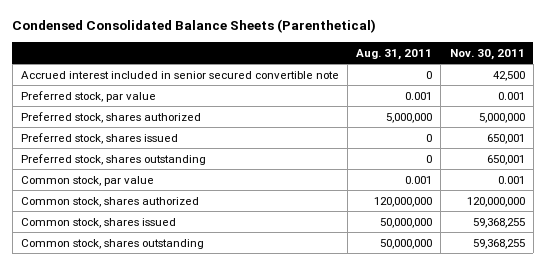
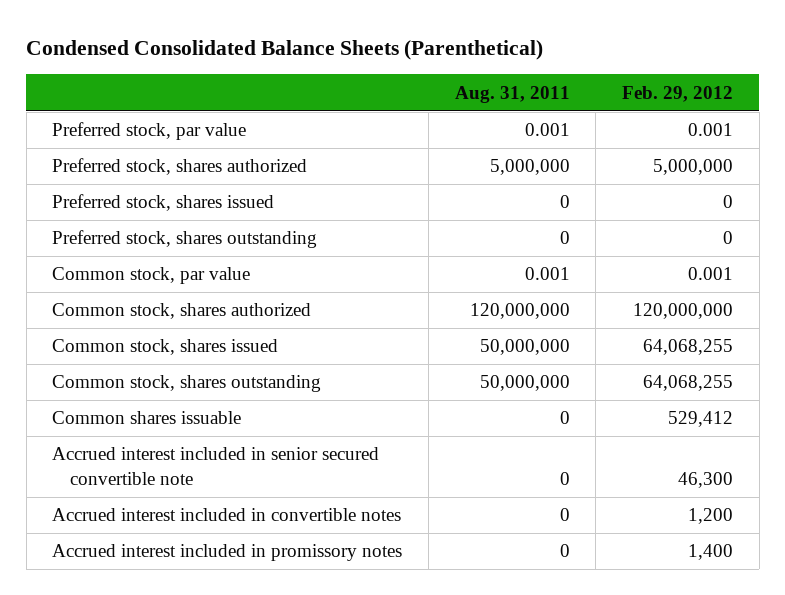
- | Aug. 31, 2011 | Nov. 30, 2011
+ | Aug. 31, 2011 | Feb. 29, 2012
+ Common shares issuable | 0 | 529,412
moved down: Accrued interest included in senior secured convertible note | 0 | 46,300
+ Accrued interest included in convertible notes | 0 | 1,200
+ Accrued interest included in promissory notes | 0 | 1,400

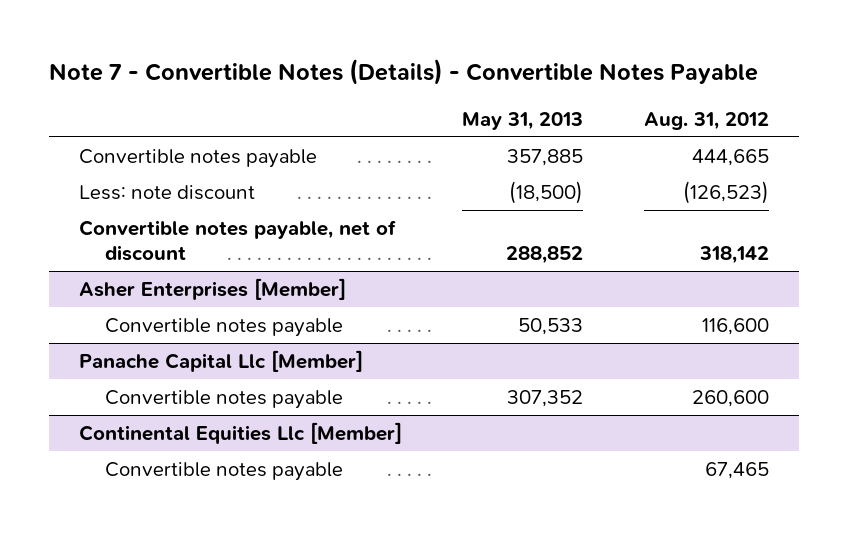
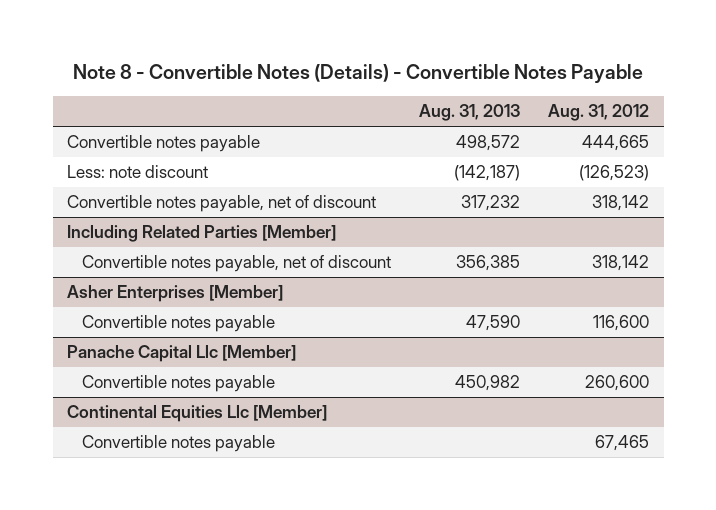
- Note 7 - Convertible Notes (Details) - Convertible Notes Payable
+ Note 8 - Convertible Notes (Details) - Convertible Notes Payable
- | May 31, 2013 | Aug. 31, 2012
+ | Aug. 31, 2013 | Aug. 31, 2012
+ Including Related Parties [Member]
+ Convertible notes payable, net of discount | 356,385 | 318,142

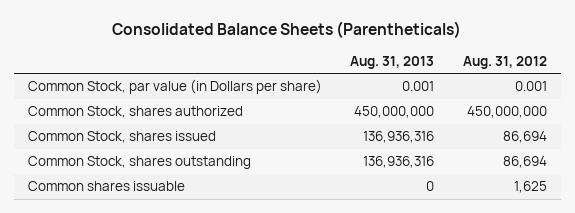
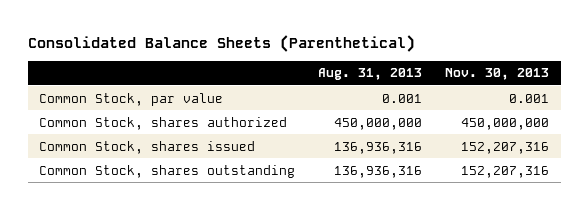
- Consolidated Balance Sheets (Parentheticals)
+ Consolidated Balance Sheets (Parenthetical)
- | Aug. 31, 2013 | Aug. 31, 2012
+ | Aug. 31, 2013 | Nov. 30, 2013
- Common Stock, par value (in Dollars per share) | 0.001 | 0.001
+ Common Stock, par value | 0.001 | 0.001
- Common shares issuable | 0 | 1,625

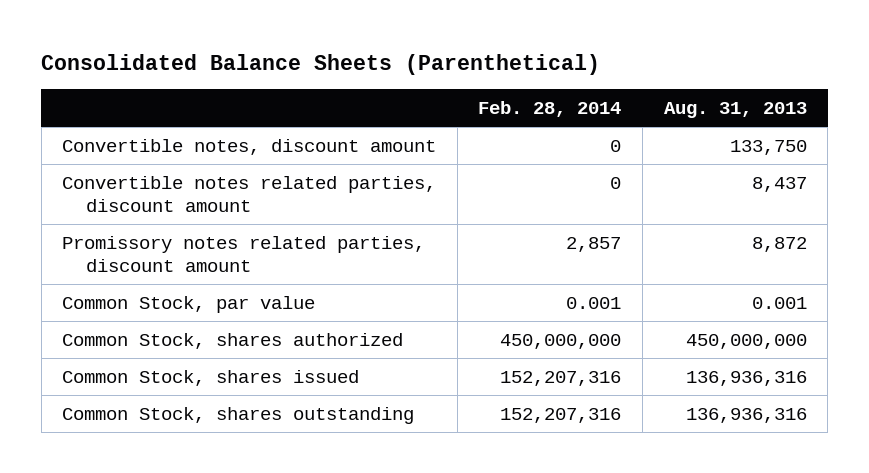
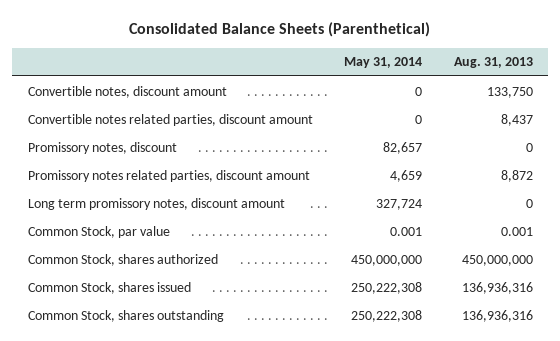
- | Feb. 28, 2014 | Aug. 31, 2013
+ | May 31, 2014 | Aug. 31, 2013
+ Promissory notes, discount | 82,657 | 0
+ Long term promissory notes, discount amount | 327,724 | 0

